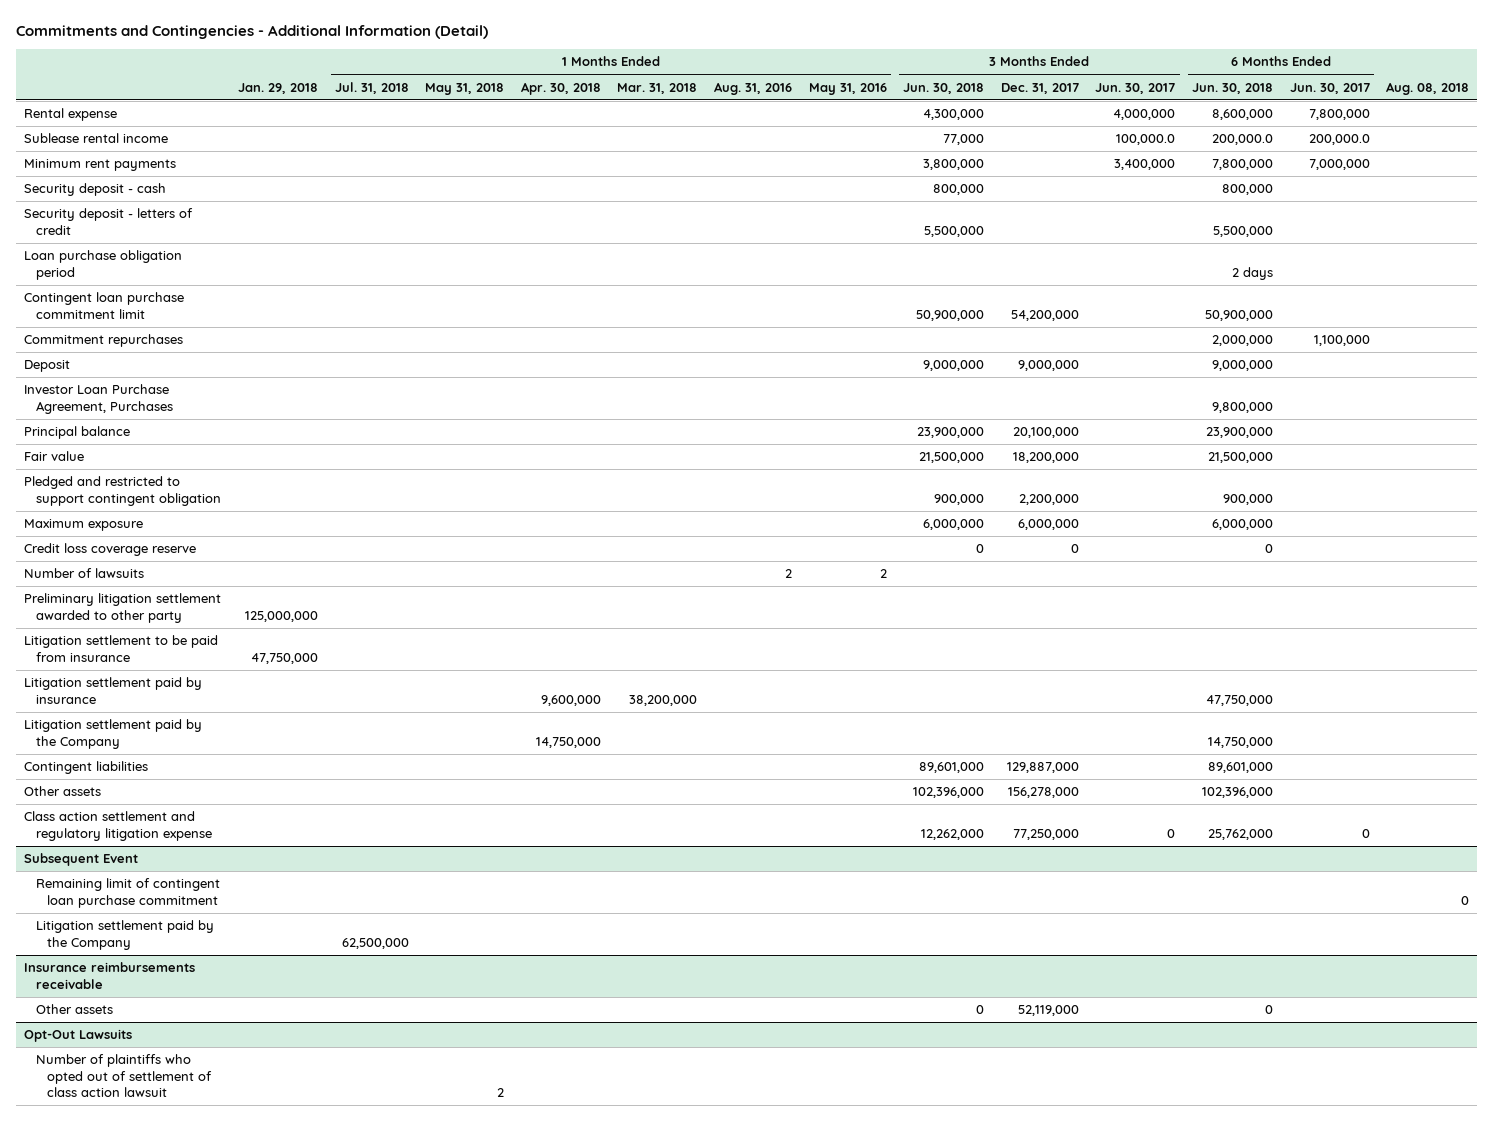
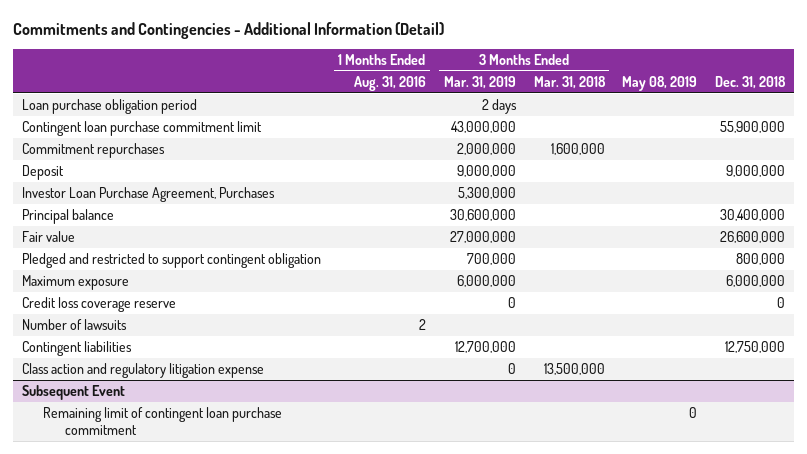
- | Jan. 29, 2018 | 1 Months Ended Jul. 31, 2018 | 1 Months Ended May 31, 2018 | 1 Months Ended Apr. 30, 2018 | 1 Months Ended Mar. 31, 2018 | 1 Months Ended Aug. 31, 2016 | 1 Months Ended May 31, 2016 | 3 Months Ended Jun. 30, 2018 | 3 Months Ended Dec. 31, 2017 | 3 Months Ended Jun. 30, 2017 | 6 Months Ended Jun. 30, 2018 | 6 Months Ended Jun. 30, 2017 | Aug. 08, 2018
+ | 1 Months Ended Aug. 31, 2016 | 3 Months Ended Mar. 31, 2019 | 3 Months Ended Mar. 31, 2018 | May 08, 2019 | Dec. 31, 2018
- Rental expense | | | | | | | | 4,300,000 | | 4,000,000 | 8,600,000 | 7,800,000 |
- Sublease rental income | | | | | | | | 77,000 | | 100,000.0 | 200,000.0 | 200,000.0 |
- Minimum rent payments | | | | | | | | 3,800,000 | | 3,400,000 | 7,800,000 | 7,000,000 |
- Security deposit - cash | | | | | | | | 800,000 | | | 800,000 | |
- Security deposit - letters of credit | | | | | | | | 5,500,000 | | | 5,500,000 | |
- Preliminary litigation settlement awarded to other party | 125,000,000 | | | | | | | | | | | |
- Litigation settlement to be paid from insurance | 47,750,000 | | | | | | | | | | | |
- Litigation settlement paid by insurance | | | | 9,600,000 | 38,200,000 | | | | | | 47,750,000 | |
- Litigation settlement paid by the Company | | | | 14,750,000 | | | | | | | 14,750,000 | |
- Other assets | | | | | | | | 102,396,000 | 156,278,000 | | 102,396,000 | |
- Class action settlement and regulatory litigation expense | | | | | | | | 12,262,000 | 77,250,000 | 0 | 25,762,000 | 0 |
+ Class action and regulatory litigation expense | | 0 | 13,500,000 | |
@ Subsequent Event
- Litigation settlement paid by the Company | | 62,500,000 | | | | | | | | | | |
- Insurance reimbursements receivable
- Other assets | | | | | | | | 0 | 52,119,000 | | 0 | |
- Opt-Out Lawsuits
- Number of plaintiffs who opted out of settlement of class action lawsuit | | | 2 | | | | | | | | | |

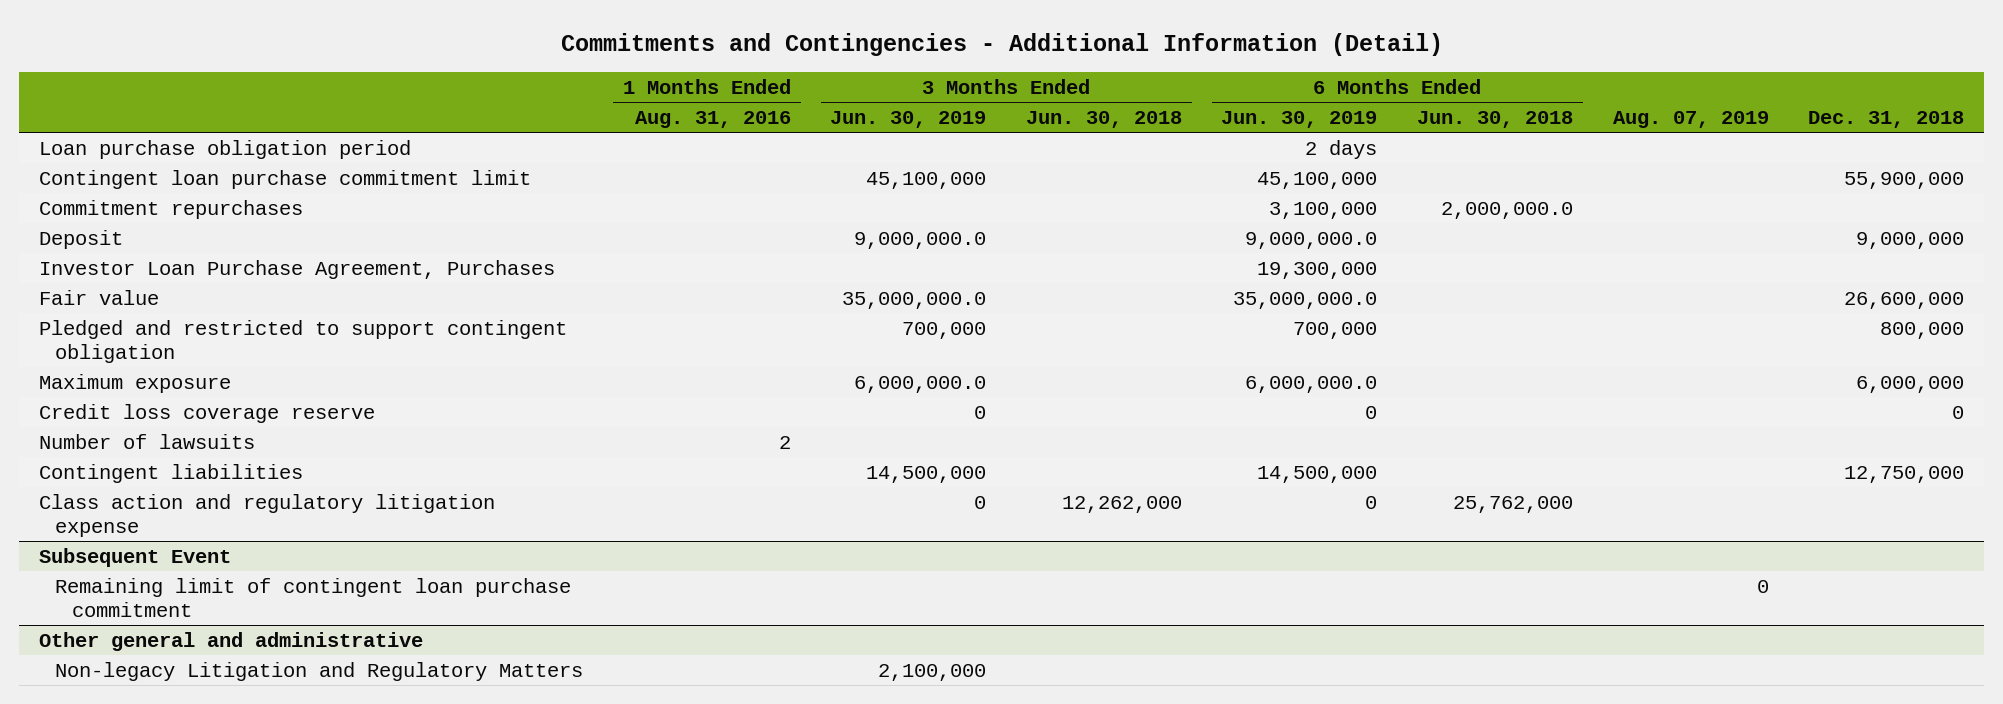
- | 1 Months Ended Aug. 31, 2016 | 3 Months Ended Mar. 31, 2019 | 3 Months Ended Mar. 31, 2018 | May 08, 2019 | Dec. 31, 2018
+ | 1 Months Ended Aug. 31, 2016 | 3 Months Ended Jun. 30, 2019 | 3 Months Ended Jun. 30, 2018 | 6 Months Ended Jun. 30, 2019 | 6 Months Ended Jun. 30, 2018 | Aug. 07, 2019 | Dec. 31, 2018
- Principal balance | | 30,600,000 | | | 30,400,000
+ Other general and administrative
+ Non-legacy Litigation and Regulatory Matters | | 2,100,000 | | | | |

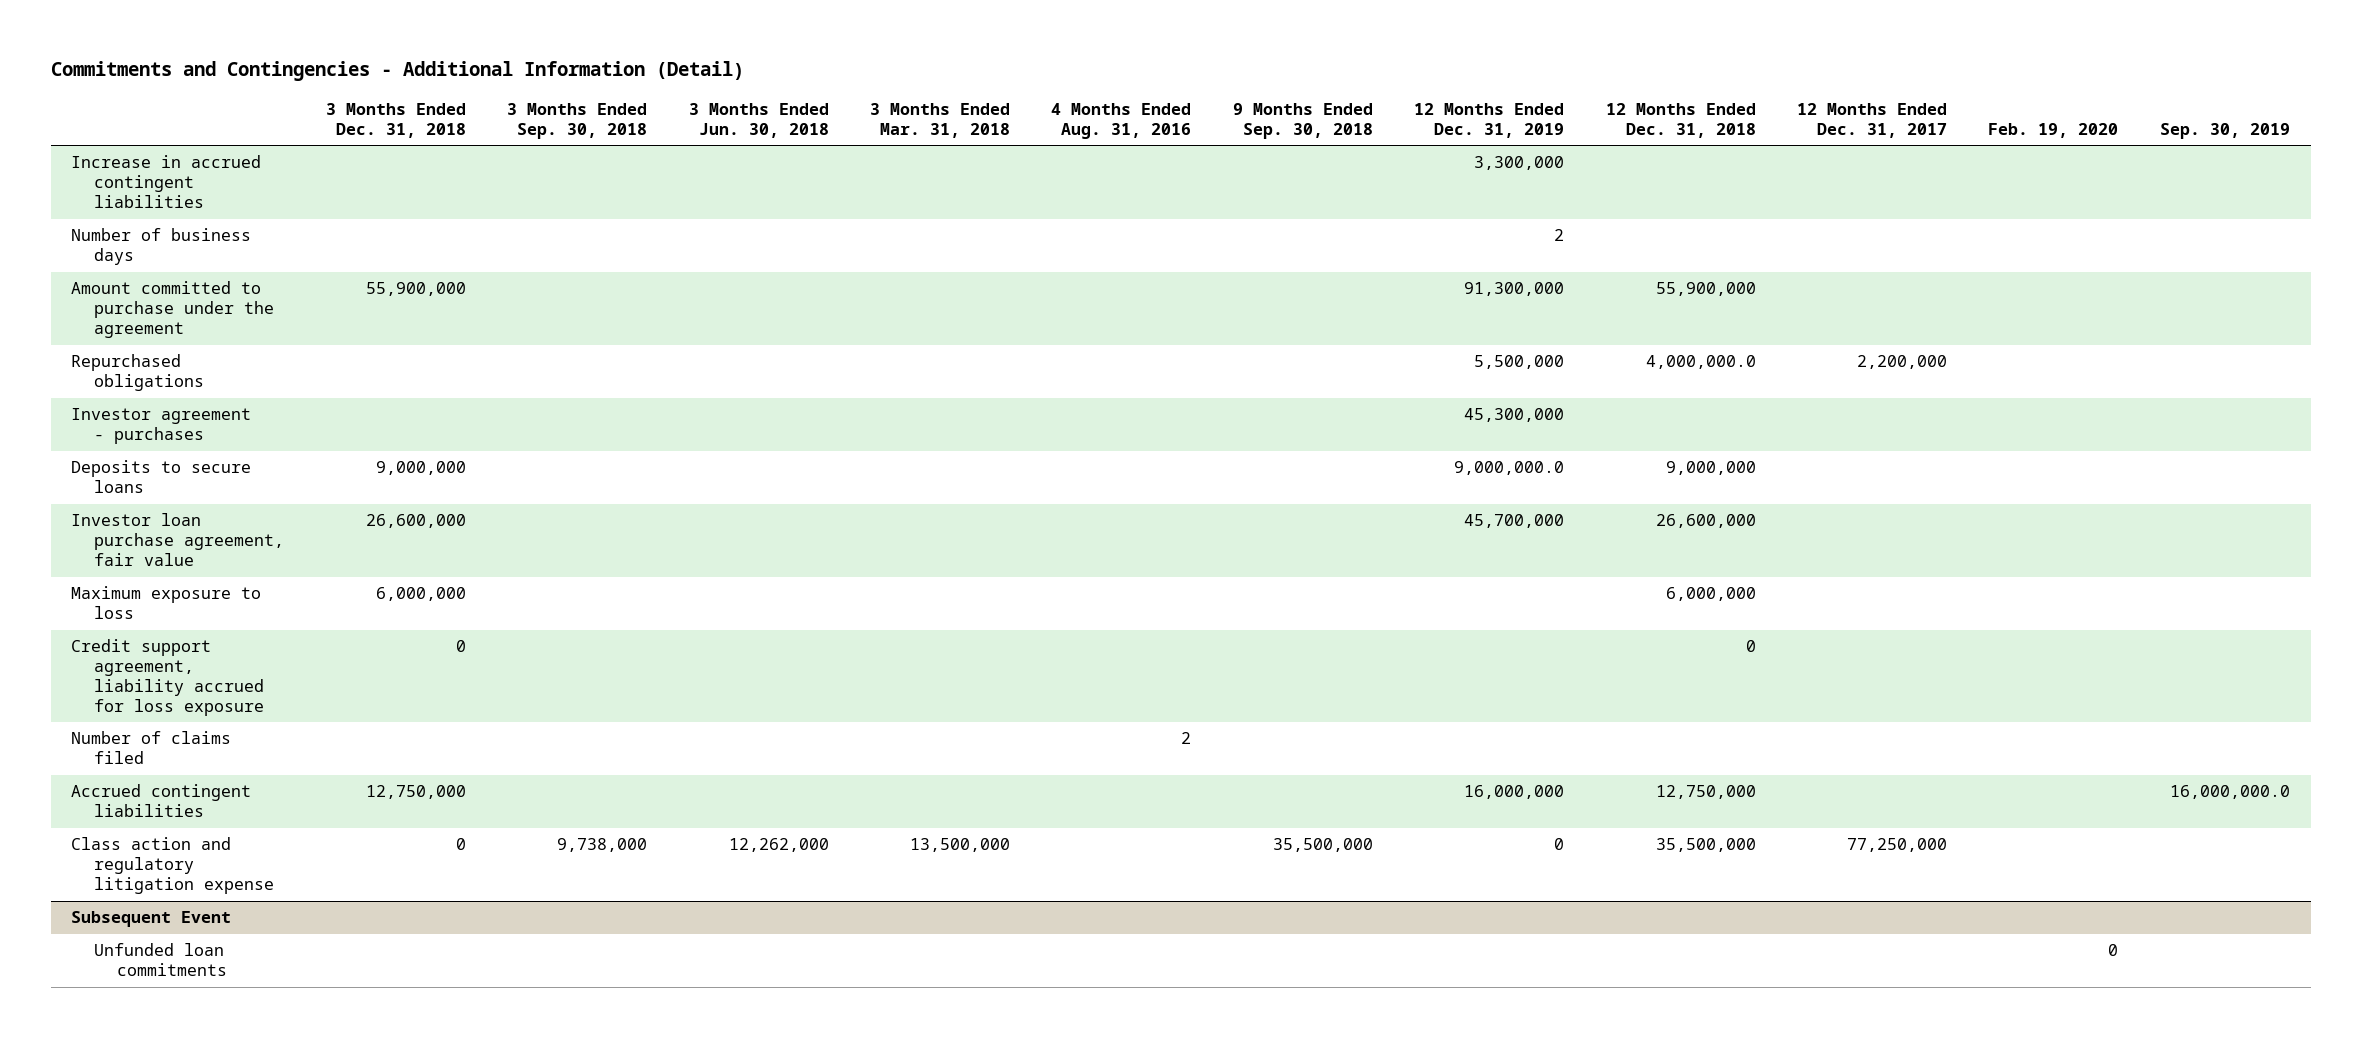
- | 1 Months Ended Aug. 31, 2016 | 3 Months Ended Jun. 30, 2019 | 3 Months Ended Jun. 30, 2018 | 6 Months Ended Jun. 30, 2019 | 6 Months Ended Jun. 30, 2018 | Aug. 07, 2019 | Dec. 31, 2018
+ | 3 Months Ended Dec. 31, 2018 | 3 Months Ended Sep. 30, 2018 | 3 Months Ended Jun. 30, 2018 | 3 Months Ended Mar. 31, 2018 | 4 Months Ended Aug. 31, 2016 | 9 Months Ended Sep. 30, 2018 | 12 Months Ended Dec. 31, 2019 | 12 Months Ended Dec. 31, 2018 | 12 Months Ended Dec. 31, 2017 | Feb. 19, 2020 | Sep. 30, 2019
- Loan purchase obligation period | | | | 2 days | | |
- Contingent loan purchase commitment limit | | 45,100,000 | | 45,100,000 | | | 55,900,000
- Commitment repurchases | | | | 3,100,000 | 2,000,000.0 | |
- Deposit | | 9,000,000.0 | | 9,000,000.0 | | | 9,000,000
- Investor Loan Purchase Agreement, Purchases | | | | 19,300,000 | | |
- Fair value | | 35,000,000.0 | | 35,000,000.0 | | | 26,600,000
- Pledged and restricted to support contingent obligation | | 700,000 | | 700,000 | | | 800,000
- Maximum exposure | | 6,000,000.0 | | 6,000,000.0 | | | 6,000,000
- Credit loss coverage reserve | | 0 | | 0 | | | 0
- Number of lawsuits | 2 | | | | | |
- Contingent liabilities | | 14,500,000 | | 14,500,000 | | | 12,750,000
+ Increase in accrued contingent liabilities | | | | | | | 3,300,000 | | | |
+ Number of business days | | | | | | | 2 | | | |
+ Amount committed to purchase under the agreement | 55,900,000 | | | | | | 91,300,000 | 55,900,000 | | |
+ Repurchased obligations | | | | | | | 5,500,000 | 4,000,000.0 | 2,200,000 | |
+ Investor agreement - purchases | | | | | | | 45,300,000 | | | |
+ Deposits to secure loans | 9,000,000 | | | | | | 9,000,000.0 | 9,000,000 | | |
+ Investor loan purchase agreement, fair value | 26,600,000 | | | | | | 45,700,000 | 26,600,000 | | |
+ Maximum exposure to loss | 6,000,000 | | | | | | | 6,000,000 | | |
+ Credit support agreement, liability accrued for loss exposure | 0 | | | | | | | 0 | | |
+ Number of claims filed | | | | | 2 | | | | | |
+ Accrued contingent liabilities | 12,750,000 | | | | | | 16,000,000 | 12,750,000 | | | 16,000,000.0
@ Subsequent Event
- Remaining limit of contingent loan purchase commitment | | | | | | 0 |
- Other general and administrative
- Non-legacy Litigation and Regulatory Matters | | 2,100,000 | | | | |
@ Subsequent Event
+ Unfunded loan commitments | | | | | | | | | | 0 |

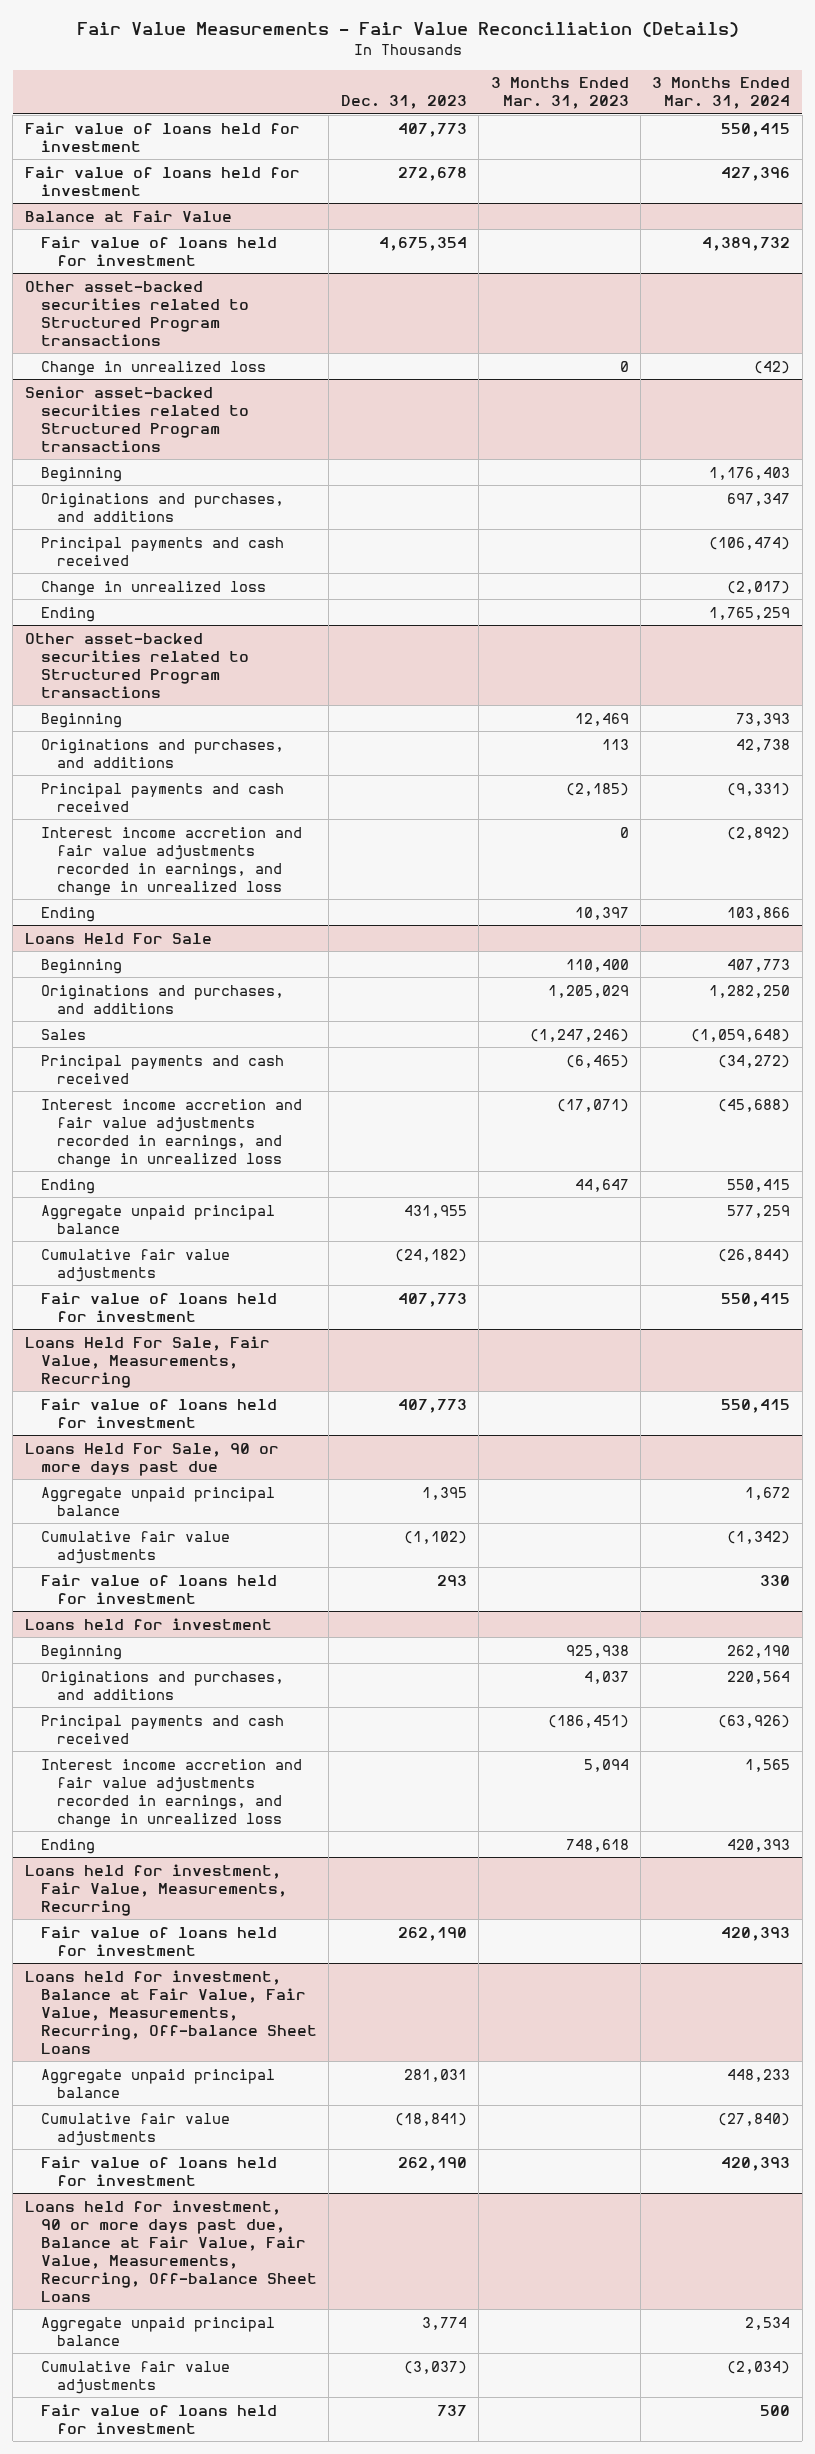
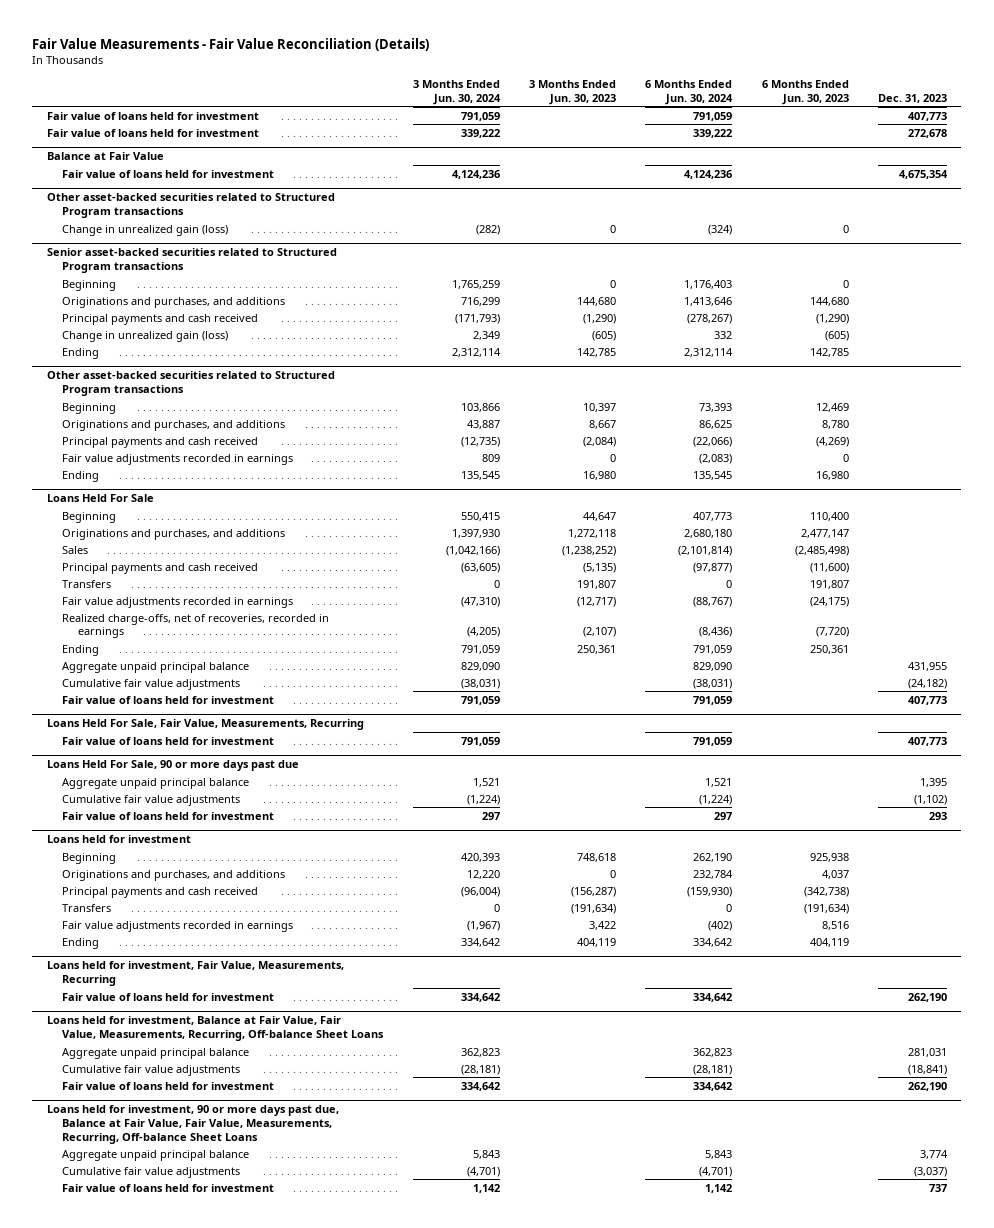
- | Dec. 31, 2023 | 3 Months Ended Mar. 31, 2023 | 3 Months Ended Mar. 31, 2024
+ | 3 Months Ended Jun. 30, 2024 | 3 Months Ended Jun. 30, 2023 | 6 Months Ended Jun. 30, 2024 | 6 Months Ended Jun. 30, 2023 | Dec. 31, 2023
@ Other asset-backed securities related to Structured Program transactions
- Change in unrealized loss | | 0 | (42)
+ Change in unrealized gain (loss) | (282) | 0 | (324) | 0 |
@ Senior asset-backed securities related to Structured Program transactions
- Change in unrealized loss | | | (2,017)
+ Change in unrealized gain (loss) | 2,349 | (605) | 332 | (605) |
@ Other asset-backed securities related to Structured Program transactions
- Interest income accretion and fair value adjustments recorded in earnings, and change in unrealized loss | | 0 | (2,892)
+ Fair value adjustments recorded in earnings | 809 | 0 | (2,083) | 0 |
@ Loans Held For Sale
- Interest income accretion and fair value adjustments recorded in earnings, and change in unrealized loss | | (17,071) | (45,688)
+ Transfers | 0 | 191,807 | 0 | 191,807 |
+ Fair value adjustments recorded in earnings | (47,310) | (12,717) | (88,767) | (24,175) |
+ Realized charge-offs, net of recoveries, recorded in earnings | (4,205) | (2,107) | (8,436) | (7,720) |
@ Loans held for investment
- Interest income accretion and fair value adjustments recorded in earnings, and change in unrealized loss | | 5,094 | 1,565
+ Transfers | 0 | (191,634) | 0 | (191,634) |
+ Fair value adjustments recorded in earnings | (1,967) | 3,422 | (402) | 8,516 |

